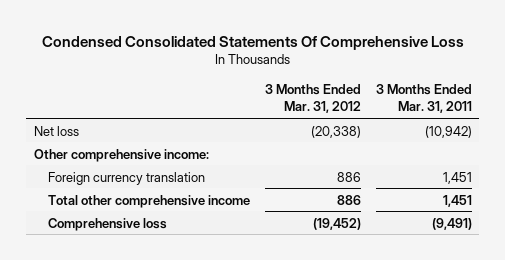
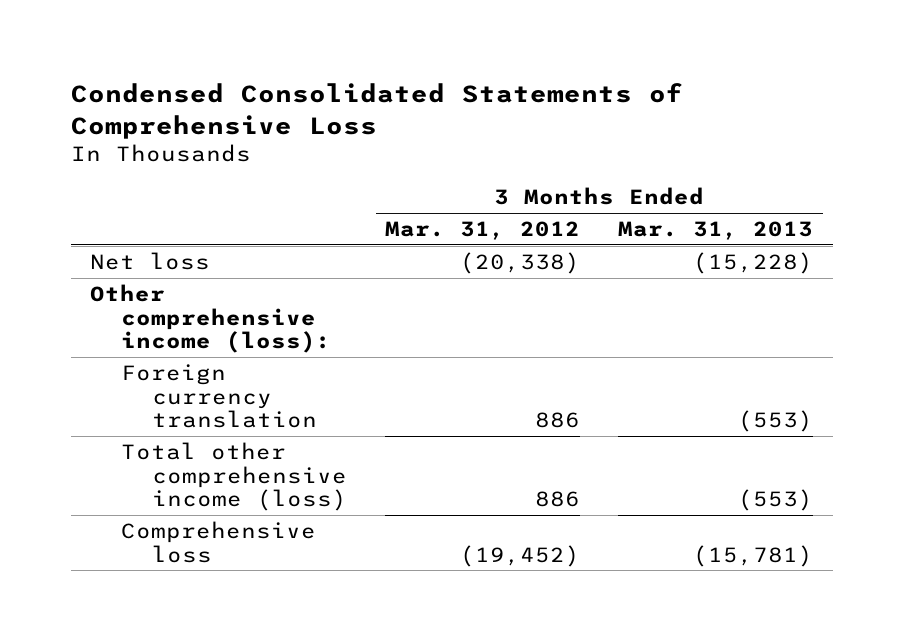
- Condensed Consolidated Statements Of Comprehensive Loss
+ Condensed Consolidated Statements of Comprehensive Loss
- | 3 Months Ended Mar. 31, 2012 | 3 Months Ended Mar. 31, 2011
+ | 3 Months Ended Mar. 31, 2012 | 3 Months Ended Mar. 31, 2013
- Other comprehensive income:
+ Other comprehensive income (loss):
- Total other comprehensive income | 886 | 1,451
+ Total other comprehensive income (loss) | 886 | (553)

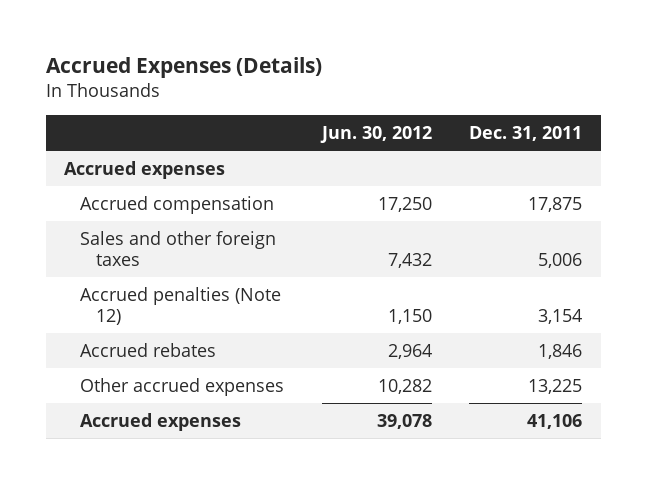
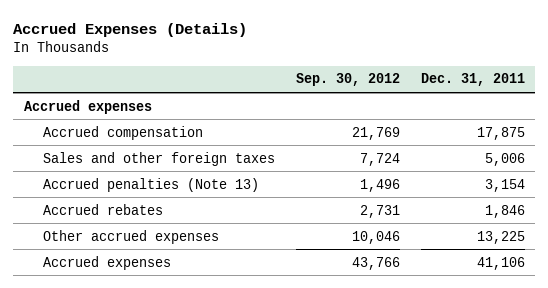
- | Jun. 30, 2012 | Dec. 31, 2011
+ | Sep. 30, 2012 | Dec. 31, 2011
- Accrued penalties (Note 12) | 1,150 | 3,154
+ Accrued penalties (Note 13) | 1,496 | 3,154

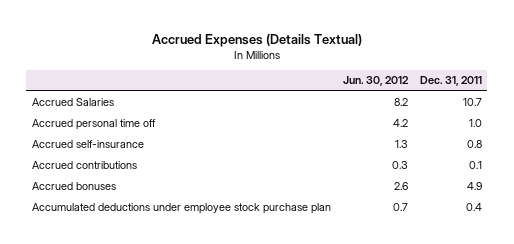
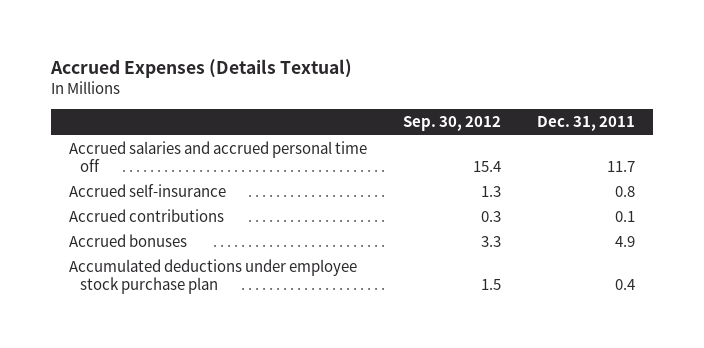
- | Jun. 30, 2012 | Dec. 31, 2011
+ | Sep. 30, 2012 | Dec. 31, 2011
- Accrued Salaries | 8.2 | 10.7
- Accrued personal time off | 4.2 | 1.0
+ Accrued salaries and accrued personal time off | 15.4 | 11.7

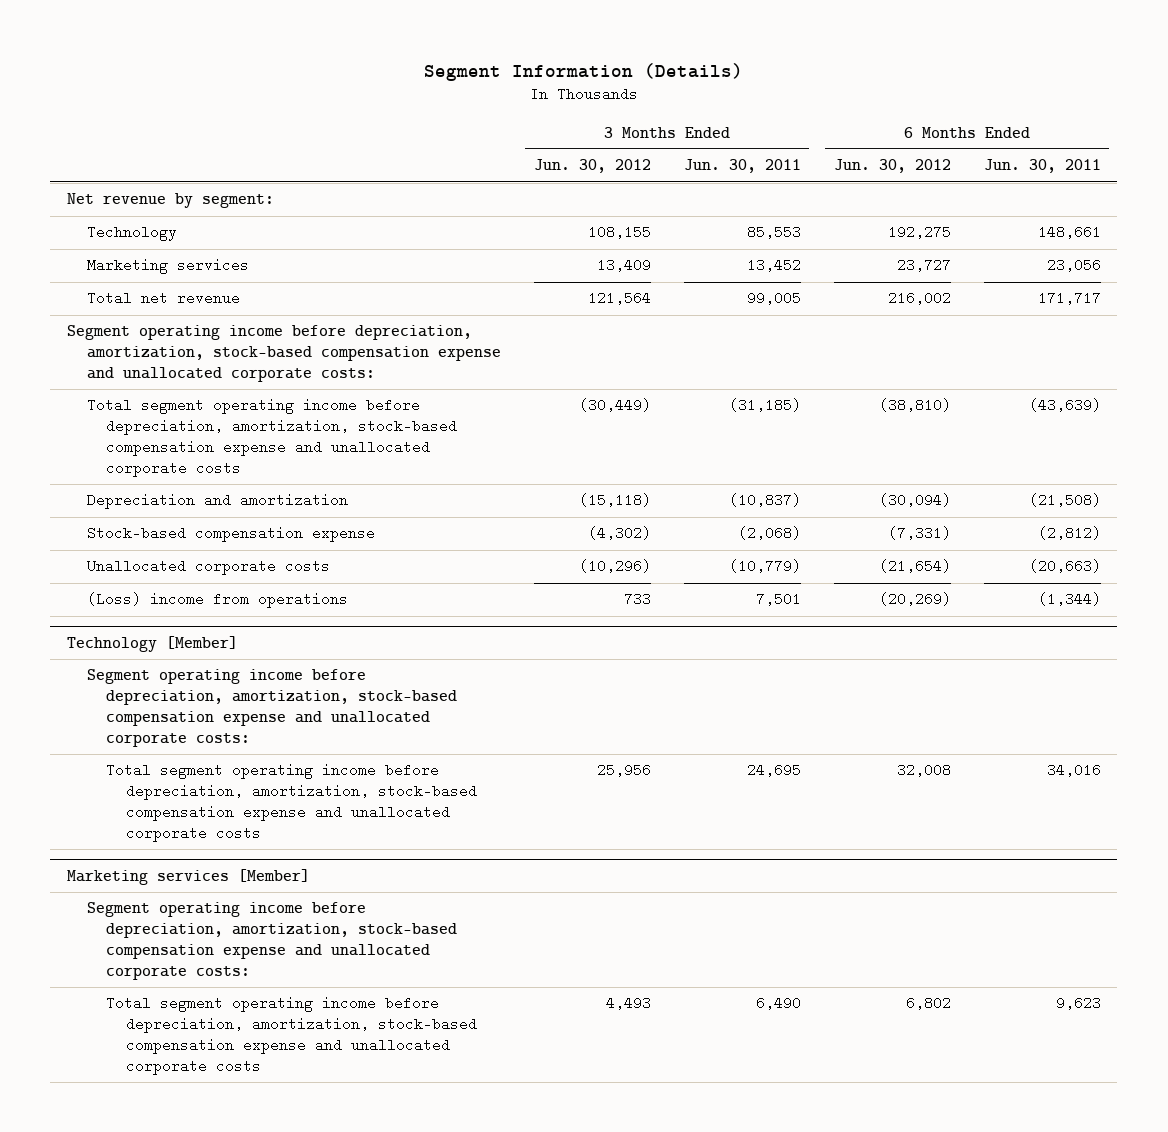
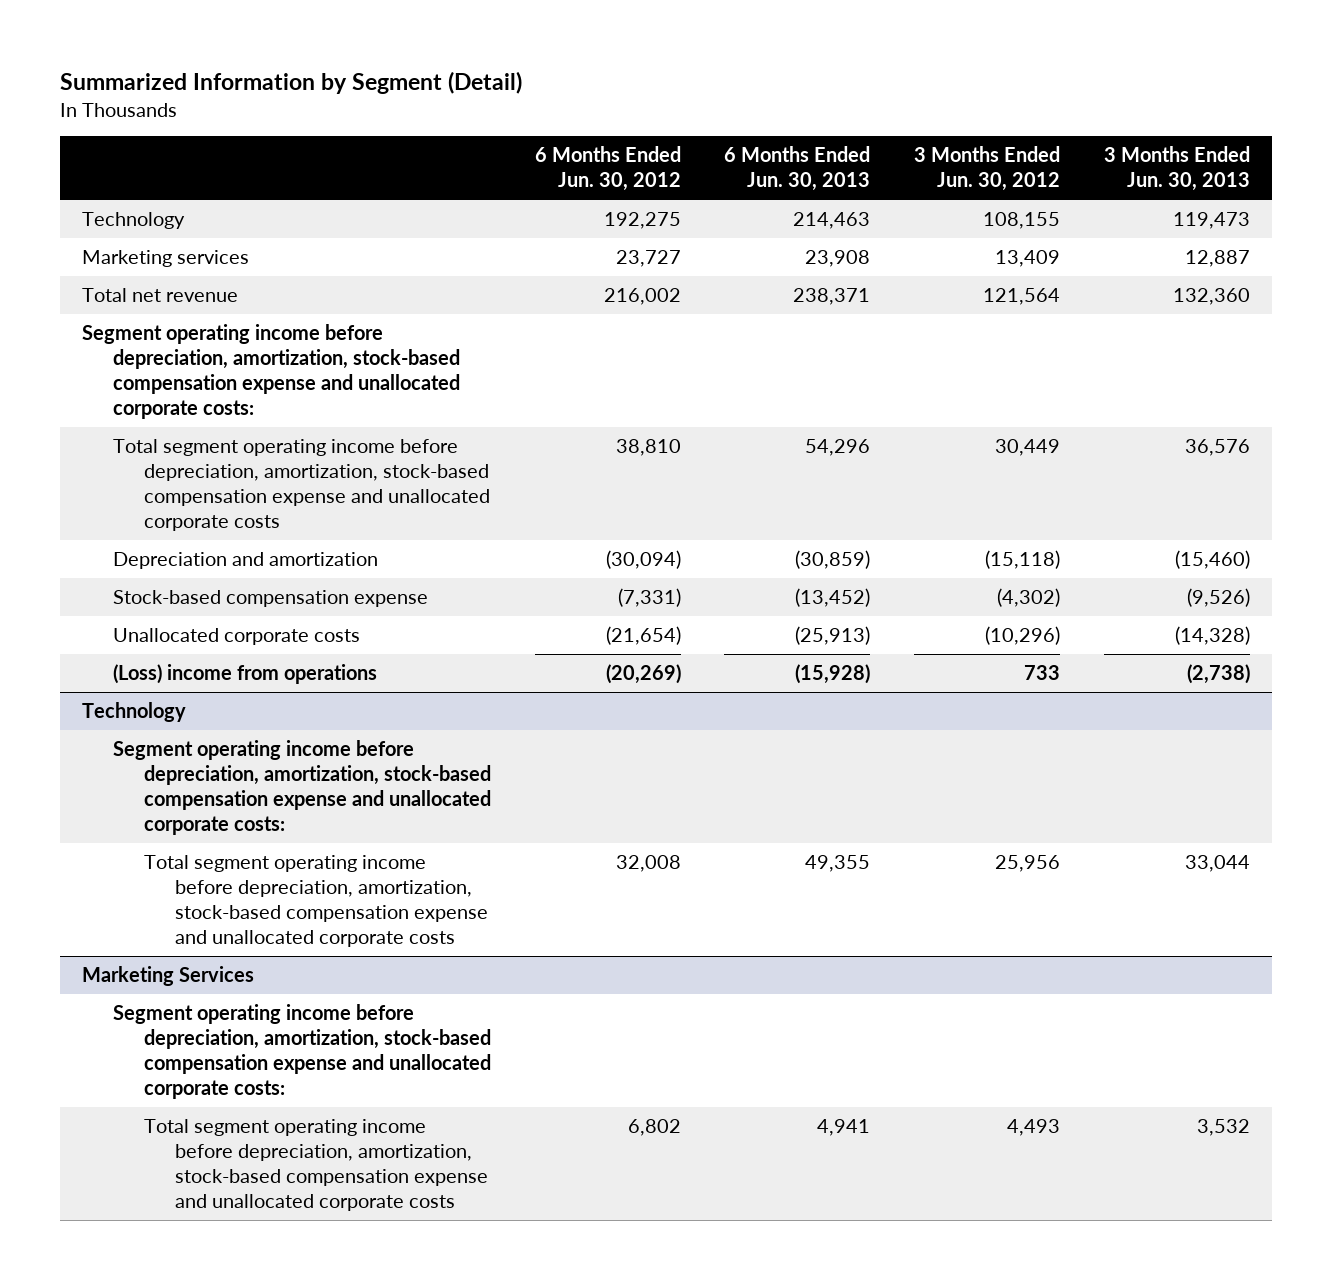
- Segment Information (Details)
+ Summarized Information by Segment (Detail)
- | 3 Months Ended Jun. 30, 2012 | 3 Months Ended Jun. 30, 2011 | 6 Months Ended Jun. 30, 2012 | 6 Months Ended Jun. 30, 2011
+ | 6 Months Ended Jun. 30, 2012 | 6 Months Ended Jun. 30, 2013 | 3 Months Ended Jun. 30, 2012 | 3 Months Ended Jun. 30, 2013
- Net revenue by segment:
- Total segment operating income before depreciation, amortization, stock-based compensation expense and unallocated corporate costs | (30,449) | (31,185) | (38,810) | (43,639)
+ Total segment operating income before depreciation, amortization, stock-based compensation expense and unallocated corporate costs | 38,810 | 54,296 | 30,449 | 36,576
- Technology [Member]
+ Technology
- Marketing services [Member]
+ Marketing Services

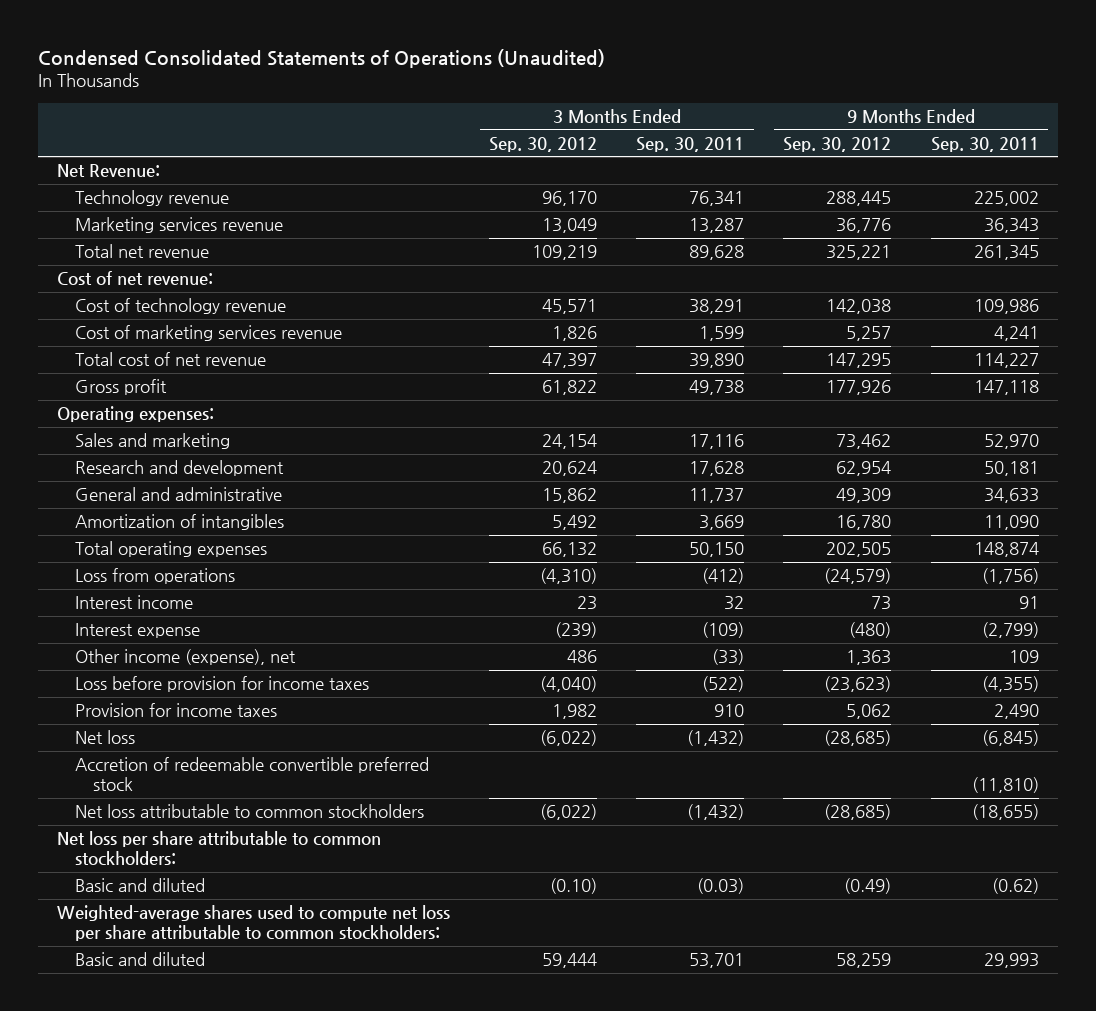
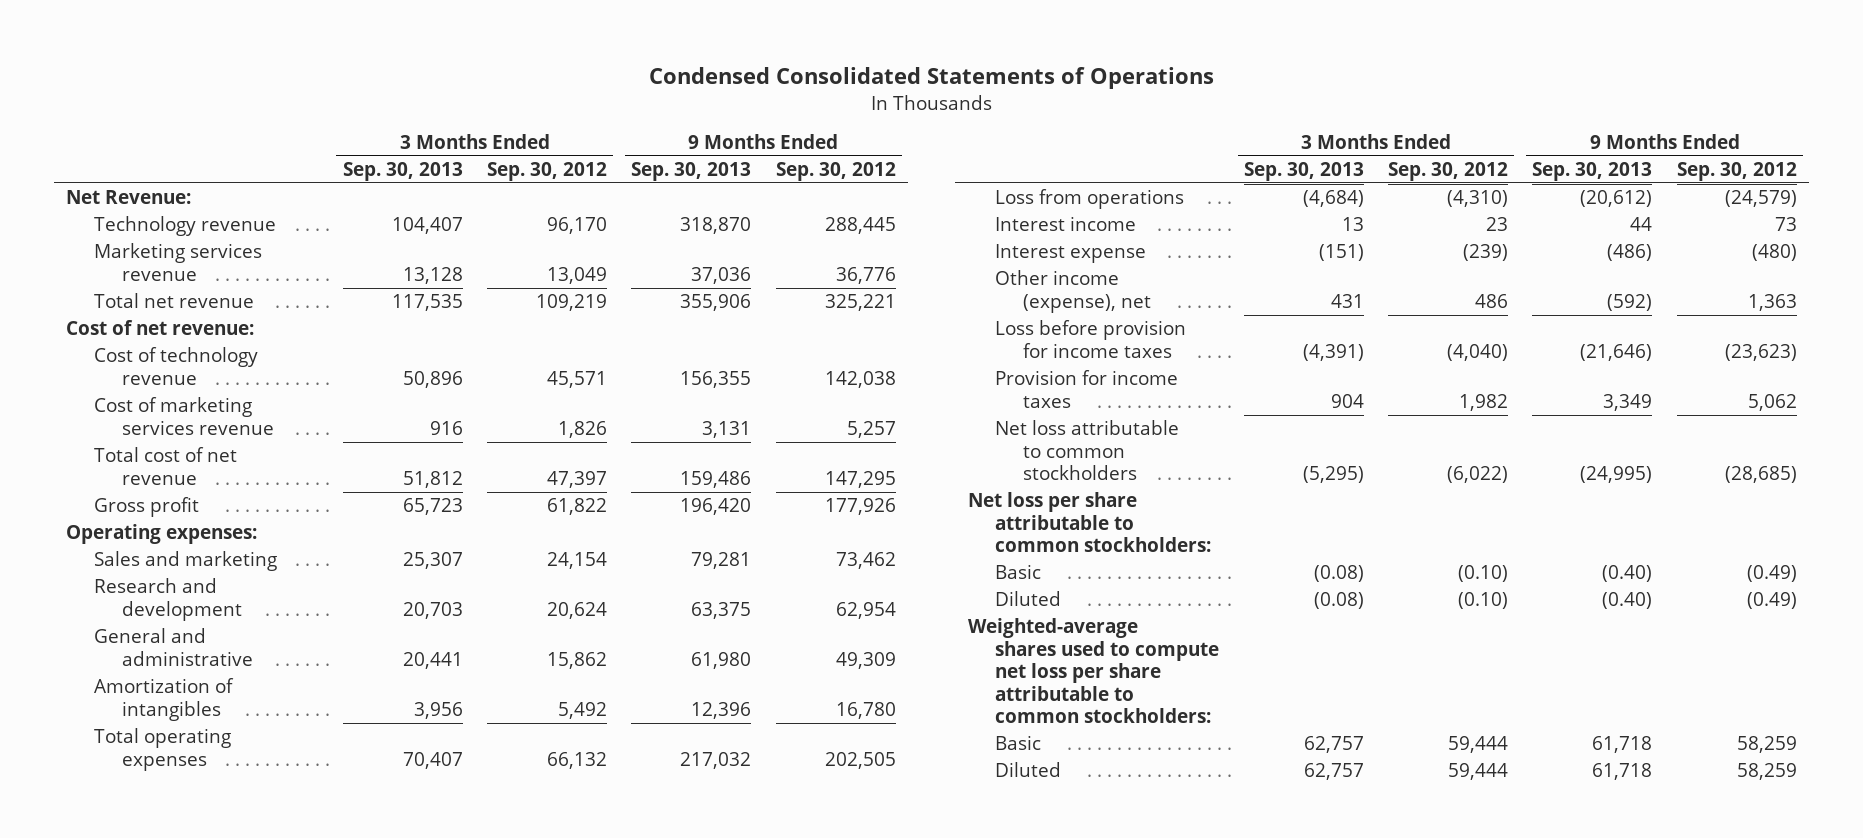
- Condensed Consolidated Statements of Operations (Unaudited)
+ Condensed Consolidated Statements of Operations
- | 3 Months Ended Sep. 30, 2012 | 3 Months Ended Sep. 30, 2011 | 9 Months Ended Sep. 30, 2012 | 9 Months Ended Sep. 30, 2011
+ | 3 Months Ended Sep. 30, 2013 | 3 Months Ended Sep. 30, 2012 | 9 Months Ended Sep. 30, 2013 | 9 Months Ended Sep. 30, 2012
- Net loss | (6,022) | (1,432) | (28,685) | (6,845)
- Accretion of redeemable convertible preferred stock | | | | (11,810)
- Basic and diluted | (0.10) | (0.03) | (0.49) | (0.62)
+ Basic | (0.08) | (0.10) | (0.40) | (0.49)
+ Diluted | (0.08) | (0.10) | (0.40) | (0.49)
- Basic and diluted | 59,444 | 53,701 | 58,259 | 29,993
+ Basic | 62,757 | 59,444 | 61,718 | 58,259
+ Diluted | 62,757 | 59,444 | 61,718 | 58,259

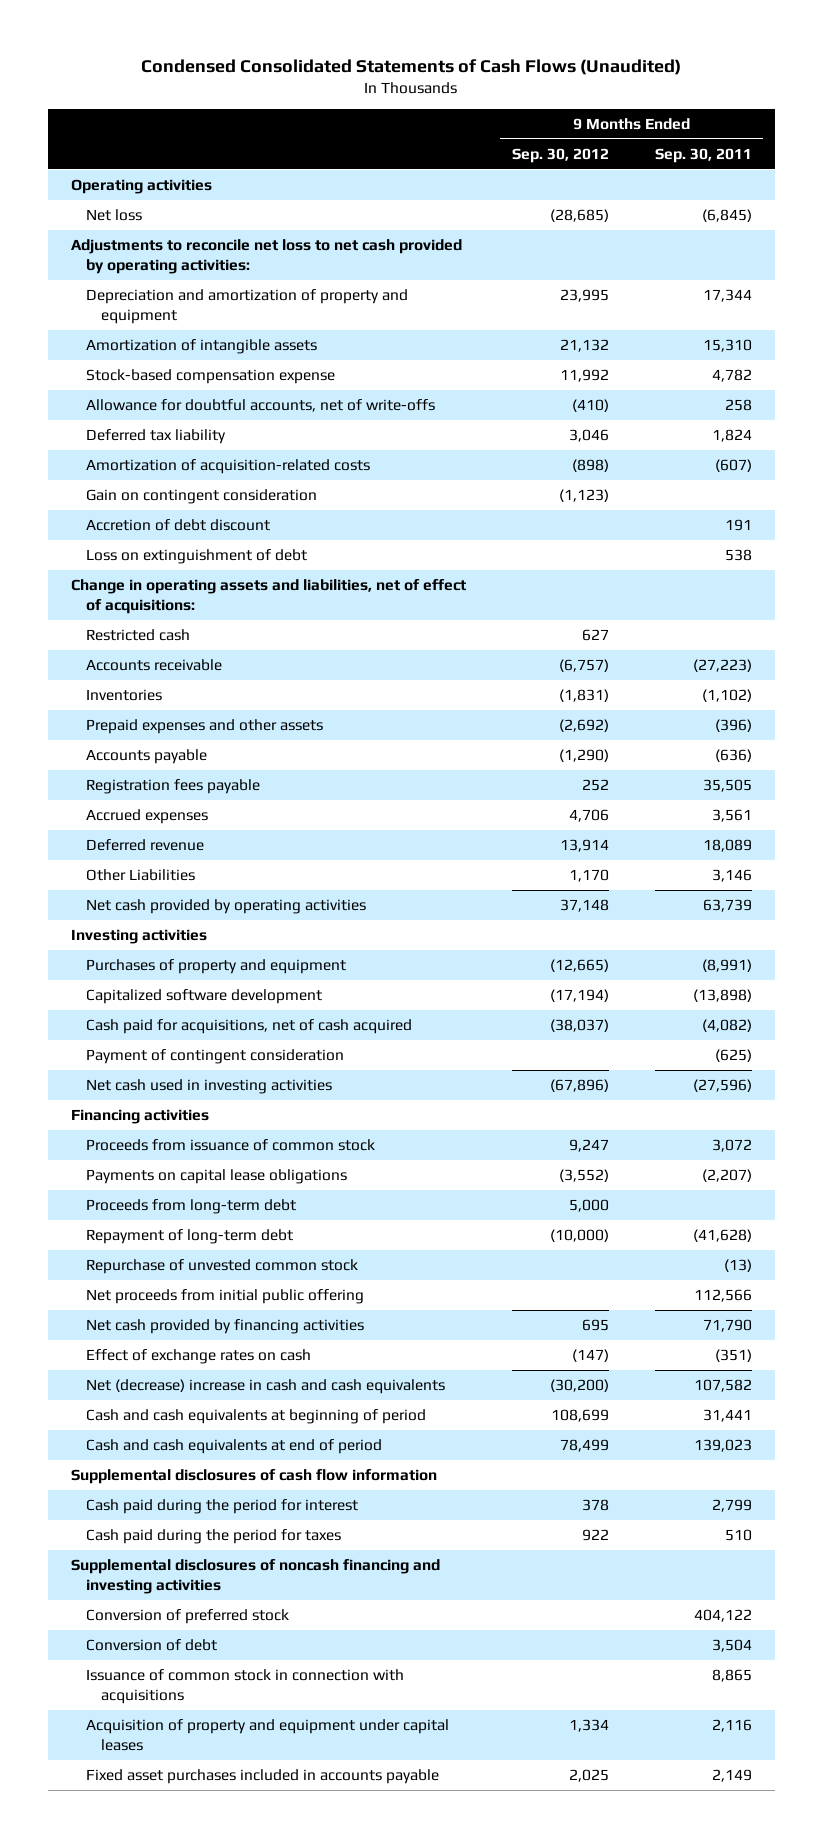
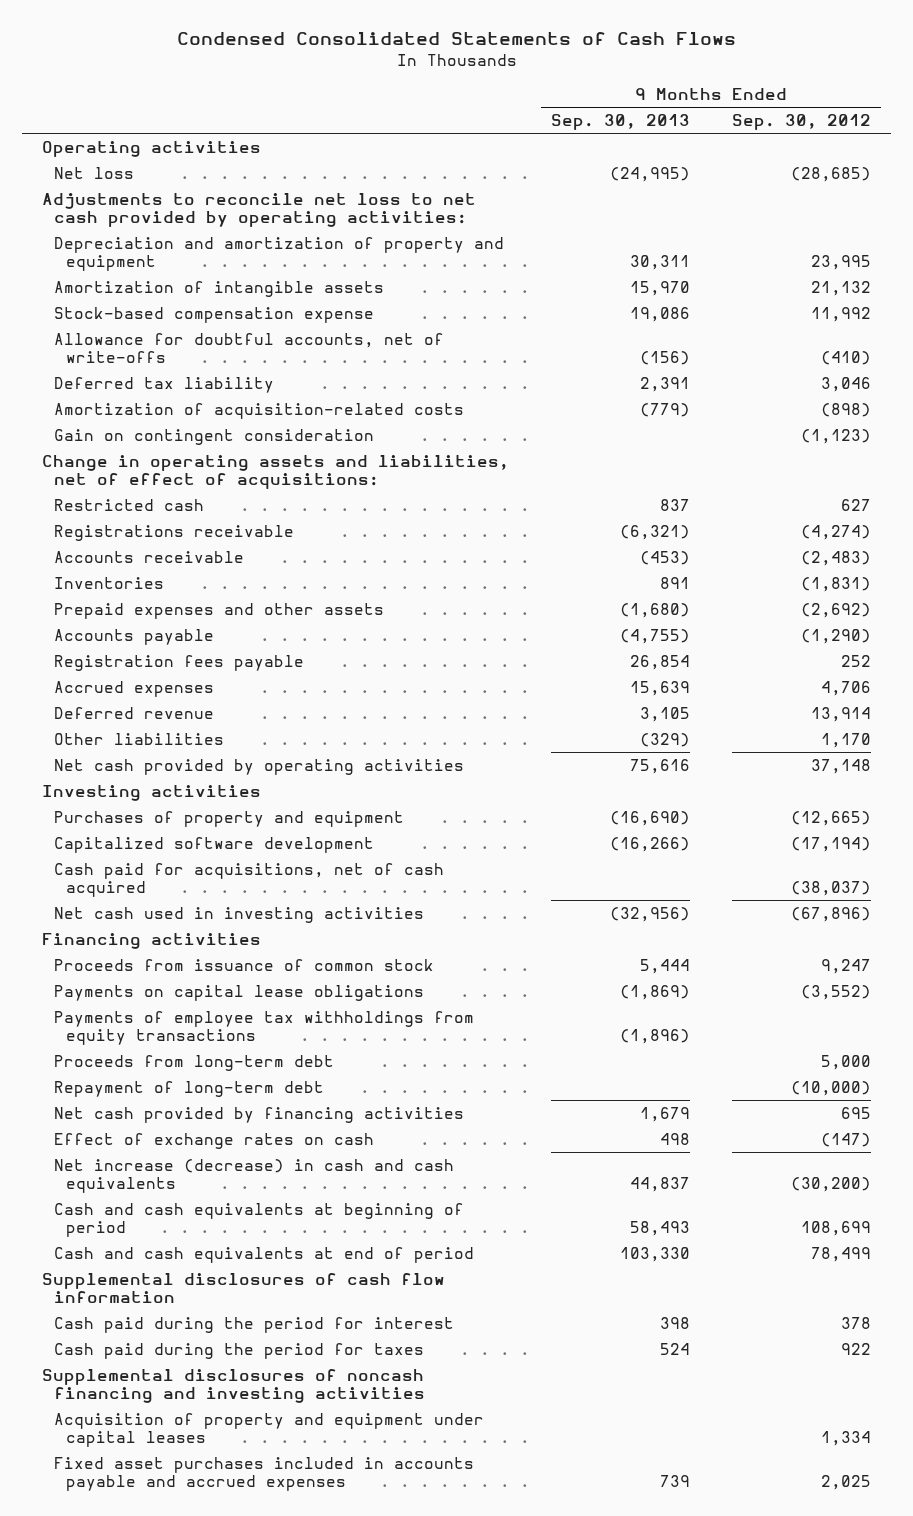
- Condensed Consolidated Statements of Cash Flows (Unaudited)
+ Condensed Consolidated Statements of Cash Flows
- | 9 Months Ended Sep. 30, 2012 | 9 Months Ended Sep. 30, 2011
+ | 9 Months Ended Sep. 30, 2013 | 9 Months Ended Sep. 30, 2012
- Accretion of debt discount | | 191
- Loss on extinguishment of debt | | 538
- Accounts receivable | (6,757) | (27,223)
+ Registrations receivable | (6,321) | (4,274)
+ Accounts receivable | (453) | (2,483)
- Other Liabilities | 1,170 | 3,146
+ Other liabilities | (329) | 1,170
- Payment of contingent consideration | | (625)
+ Payments of employee tax withholdings from equity transactions | (1,896) |
- Repurchase of unvested common stock | | (13)
- Net proceeds from initial public offering | | 112,566
- Net (decrease) increase in cash and cash equivalents | (30,200) | 107,582
+ Net increase (decrease) in cash and cash equivalents | 44,837 | (30,200)
- Conversion of preferred stock | | 404,122
- Conversion of debt | | 3,504
- Issuance of common stock in connection with acquisitions | | 8,865
- Fixed asset purchases included in accounts payable | 2,025 | 2,149
+ Fixed asset purchases included in accounts payable and accrued expenses | 739 | 2,025

